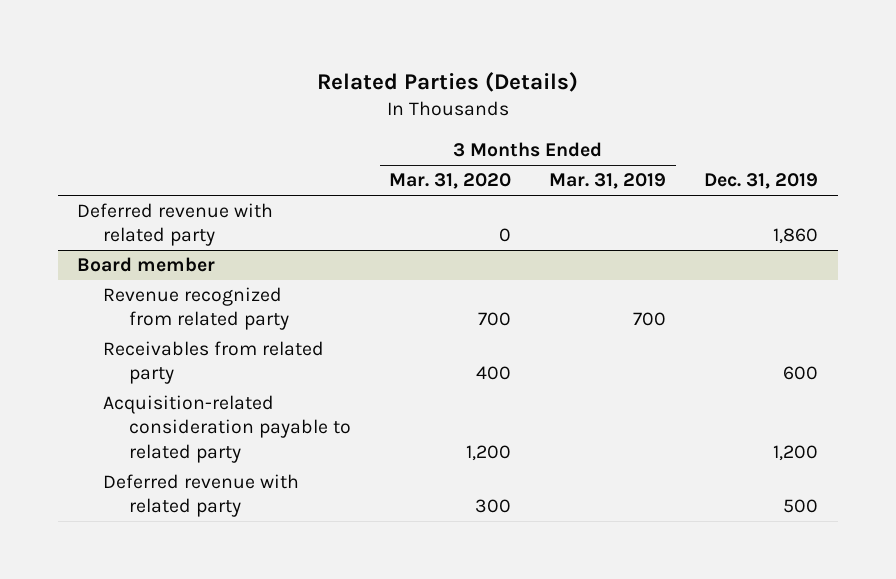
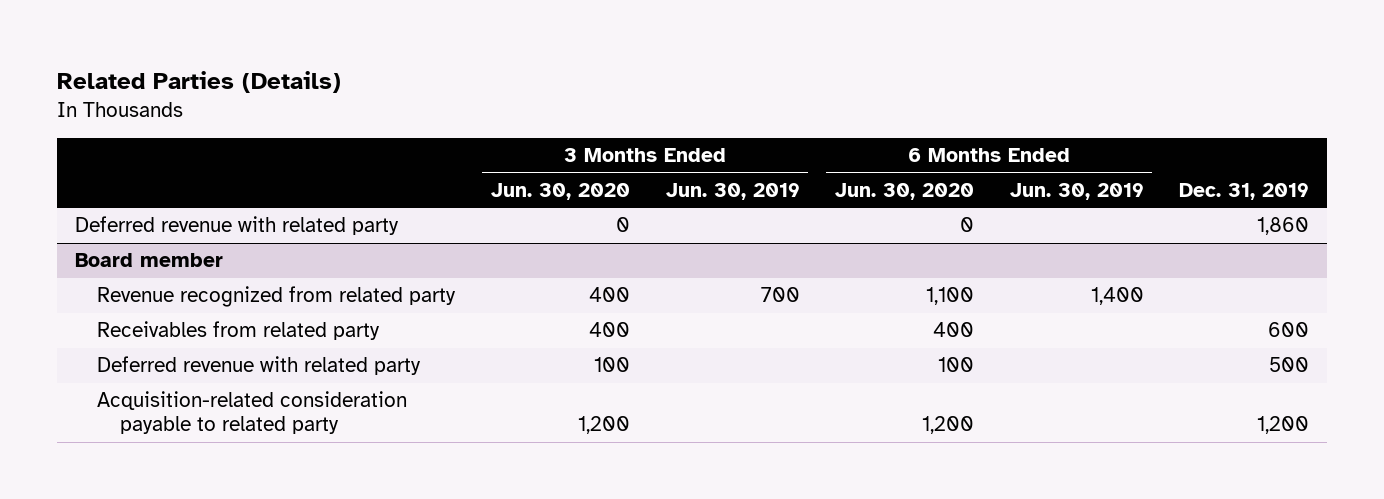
- | 3 Months Ended Mar. 31, 2020 | 3 Months Ended Mar. 31, 2019 | Dec. 31, 2019
+ | 3 Months Ended Jun. 30, 2020 | 3 Months Ended Jun. 30, 2019 | 6 Months Ended Jun. 30, 2020 | 6 Months Ended Jun. 30, 2019 | Dec. 31, 2019
@ Board member
moved down: Acquisition-related consideration payable to related party | 1,200 | | 1,200 | | 1,200

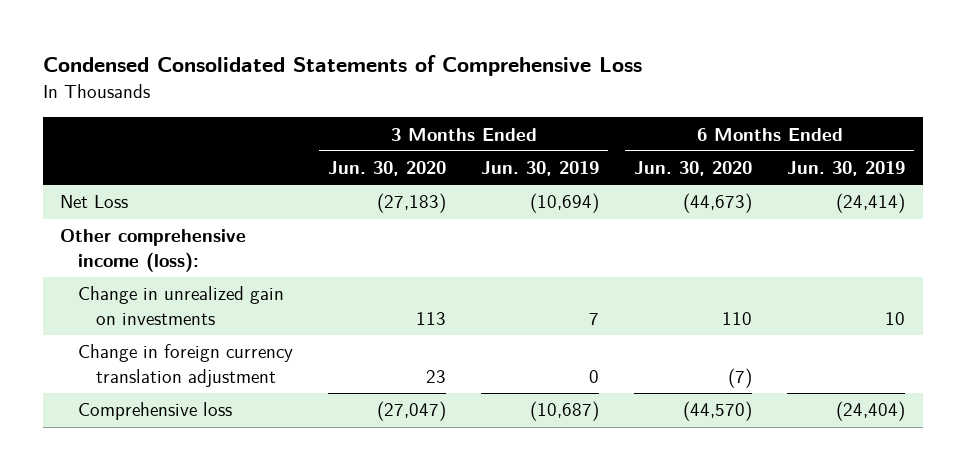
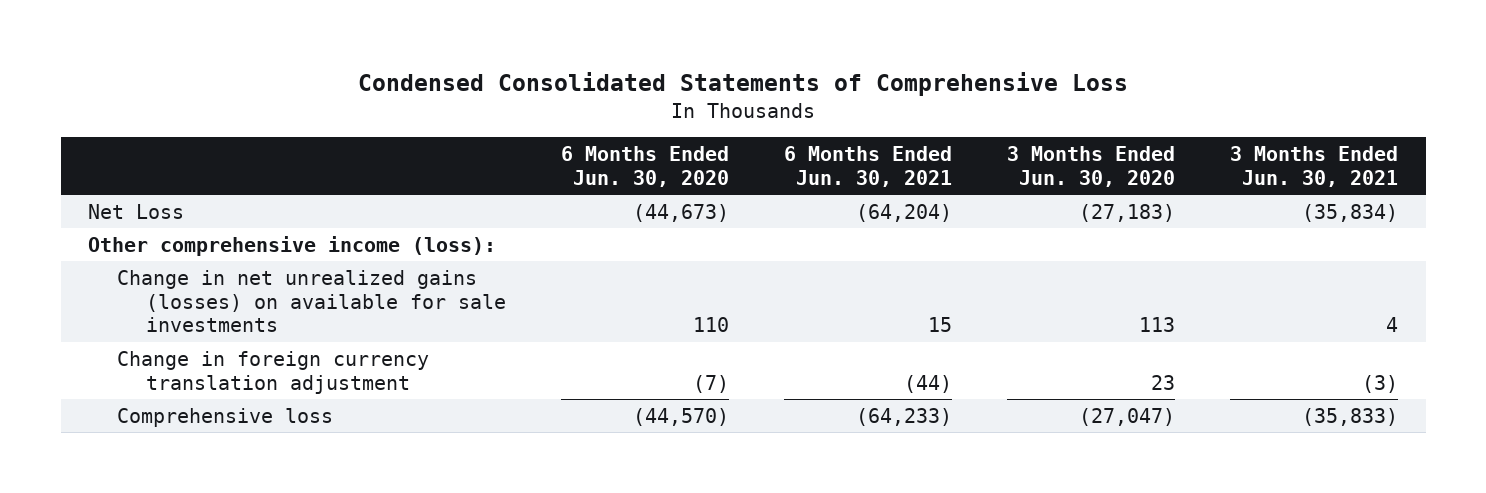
- | 3 Months Ended Jun. 30, 2020 | 3 Months Ended Jun. 30, 2019 | 6 Months Ended Jun. 30, 2020 | 6 Months Ended Jun. 30, 2019
+ | 6 Months Ended Jun. 30, 2020 | 6 Months Ended Jun. 30, 2021 | 3 Months Ended Jun. 30, 2020 | 3 Months Ended Jun. 30, 2021
- Change in unrealized gain on investments | 113 | 7 | 110 | 10
+ Change in net unrealized gains (losses) on available for sale investments | 110 | 15 | 113 | 4

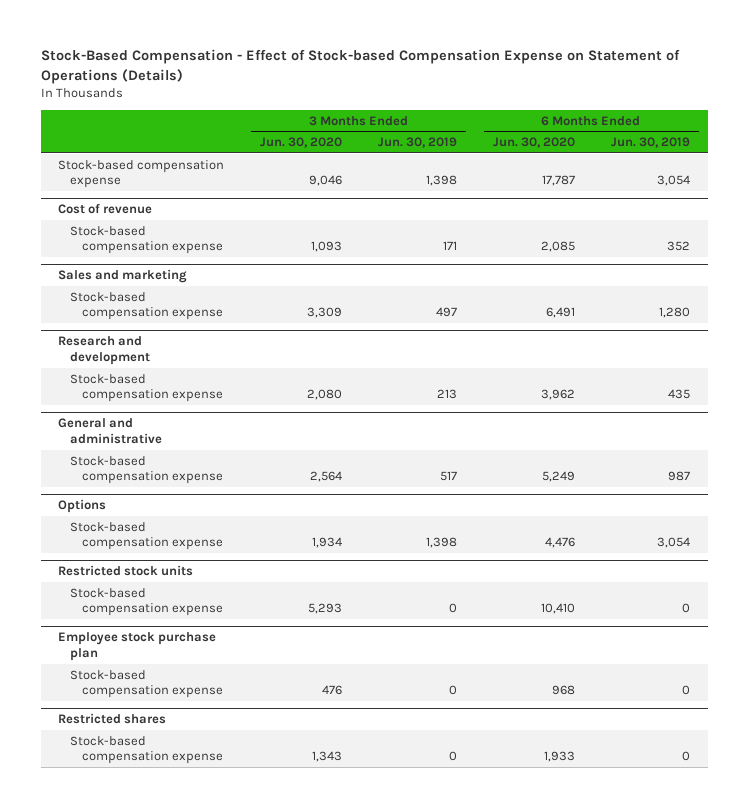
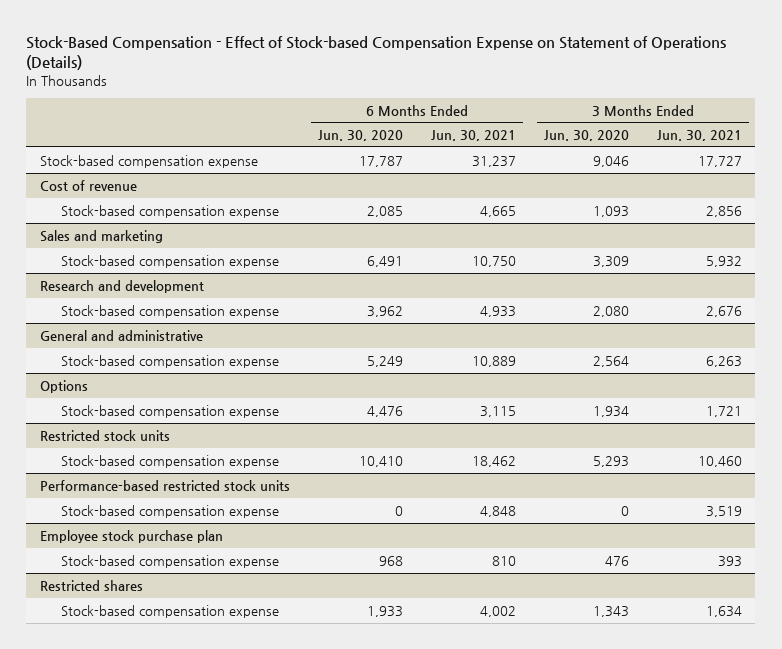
- | 3 Months Ended Jun. 30, 2020 | 3 Months Ended Jun. 30, 2019 | 6 Months Ended Jun. 30, 2020 | 6 Months Ended Jun. 30, 2019
+ | 6 Months Ended Jun. 30, 2020 | 6 Months Ended Jun. 30, 2021 | 3 Months Ended Jun. 30, 2020 | 3 Months Ended Jun. 30, 2021
+ Performance-based restricted stock units
+ Stock-based compensation expense | 0 | 4,848 | 0 | 3,519

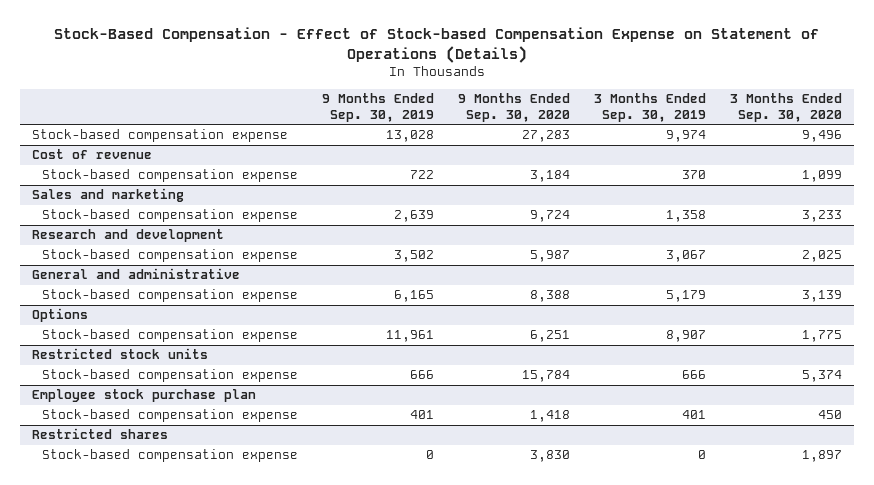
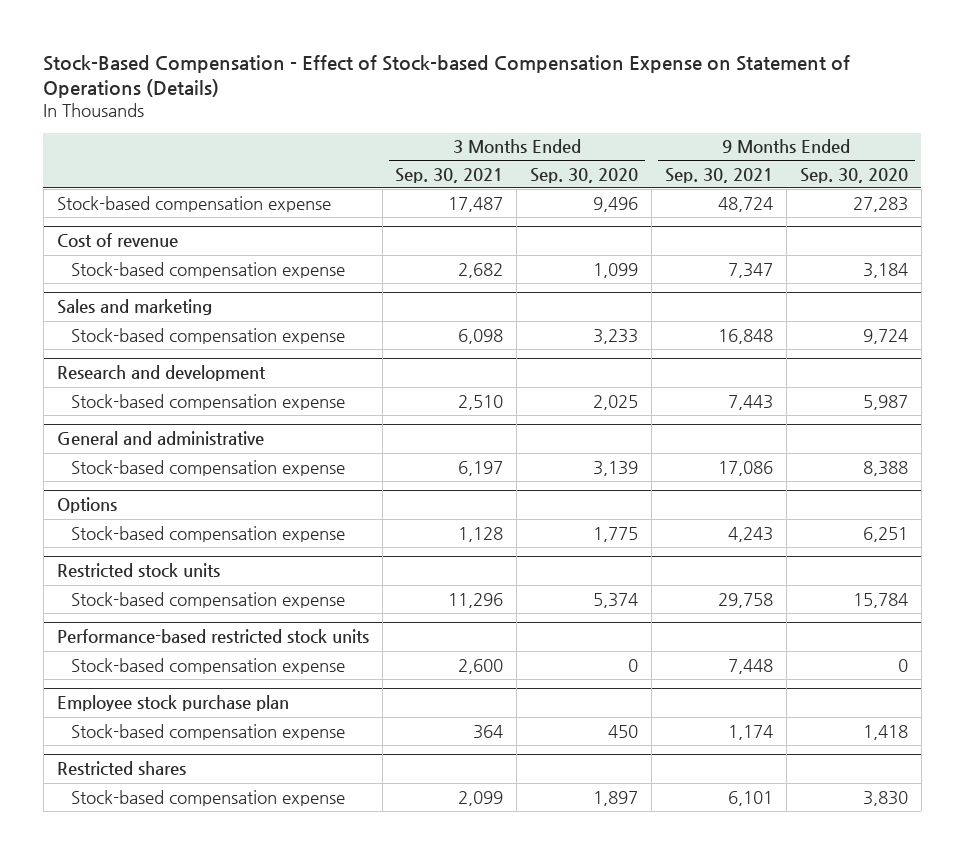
- | 9 Months Ended Sep. 30, 2019 | 9 Months Ended Sep. 30, 2020 | 3 Months Ended Sep. 30, 2019 | 3 Months Ended Sep. 30, 2020
+ | 3 Months Ended Sep. 30, 2021 | 3 Months Ended Sep. 30, 2020 | 9 Months Ended Sep. 30, 2021 | 9 Months Ended Sep. 30, 2020
+ Performance-based restricted stock units
+ Stock-based compensation expense | 2,600 | 0 | 7,448 | 0

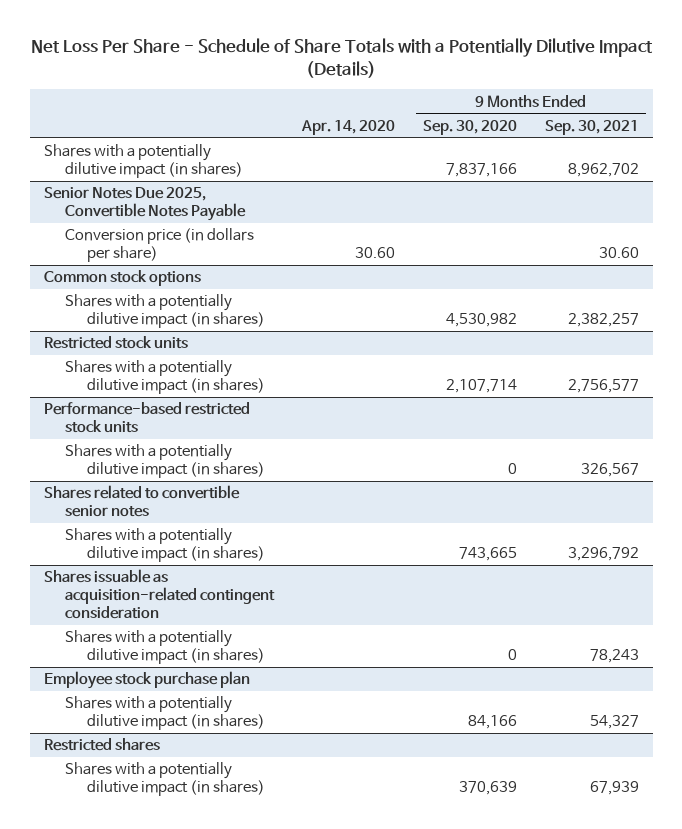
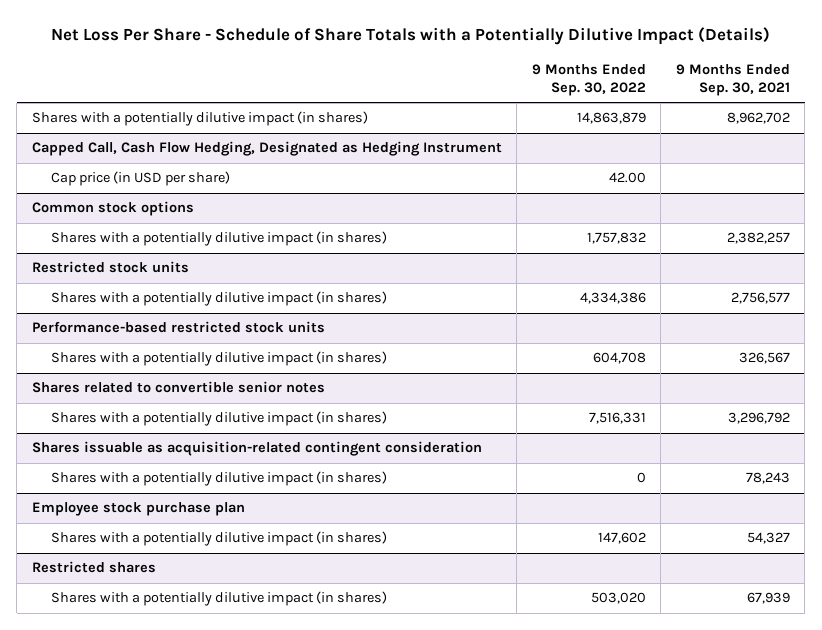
- | Apr. 14, 2020 | 9 Months Ended Sep. 30, 2020 | 9 Months Ended Sep. 30, 2021
+ | 9 Months Ended Sep. 30, 2022 | 9 Months Ended Sep. 30, 2021
- Senior Notes Due 2025, Convertible Notes Payable
- Conversion price (in dollars per share) | 30.60 | | 30.60
+ Capped Call, Cash Flow Hedging, Designated as Hedging Instrument
+ Cap price (in USD per share) | 42.00 |

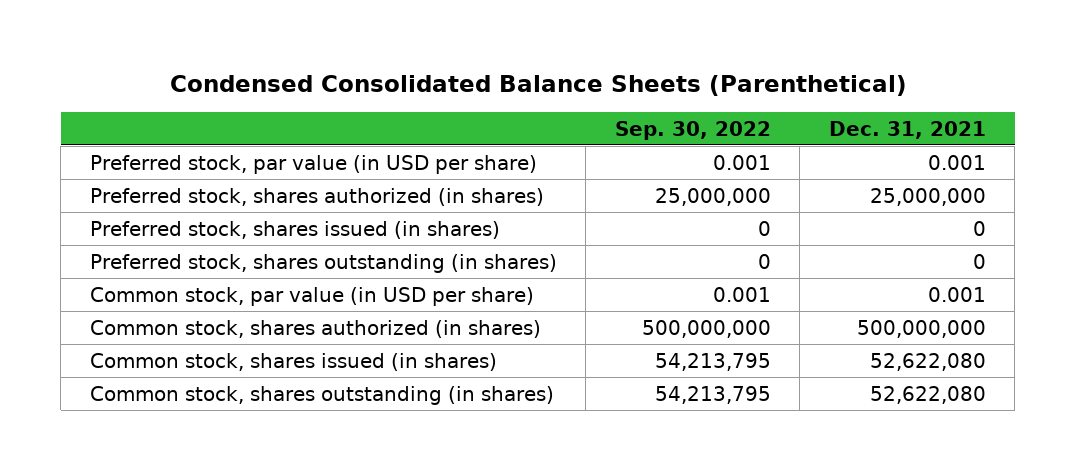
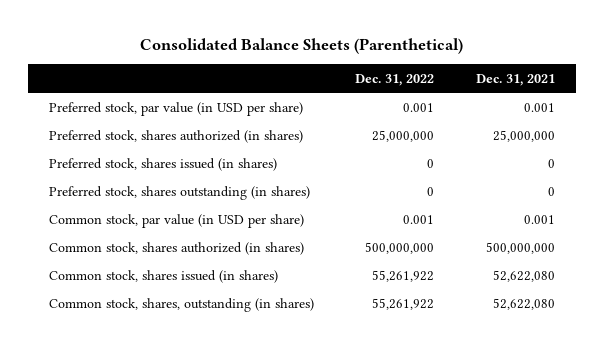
- Condensed Consolidated Balance Sheets (Parenthetical)
+ Consolidated Balance Sheets (Parenthetical)
- | Sep. 30, 2022 | Dec. 31, 2021
+ | Dec. 31, 2022 | Dec. 31, 2021
- Common stock, shares outstanding (in shares) | 54,213,795 | 52,622,080
+ Common stock, shares, outstanding (in shares) | 55,261,922 | 52,622,080

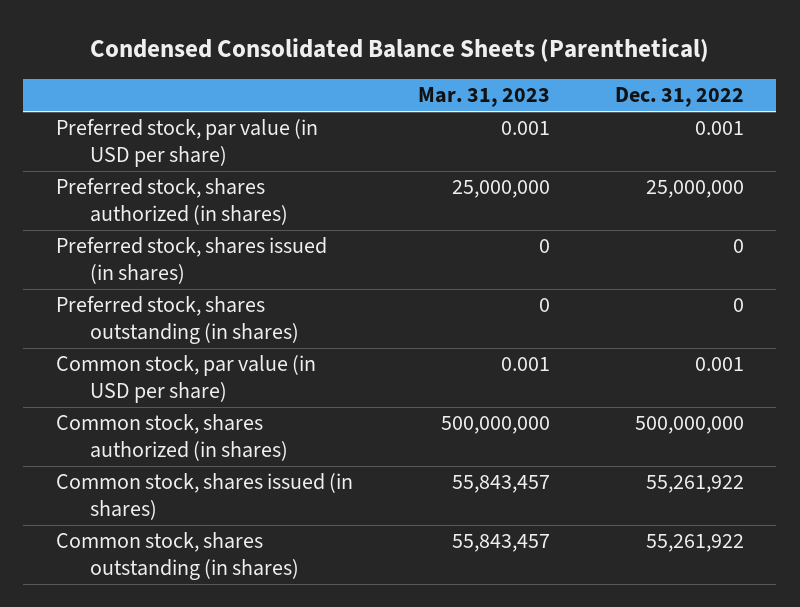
- Consolidated Balance Sheets (Parenthetical)
+ Condensed Consolidated Balance Sheets (Parenthetical)
- | Dec. 31, 2022 | Dec. 31, 2021
+ | Mar. 31, 2023 | Dec. 31, 2022
- Common stock, shares, outstanding (in shares) | 55,261,922 | 52,622,080
+ Common stock, shares outstanding (in shares) | 55,843,457 | 55,261,922

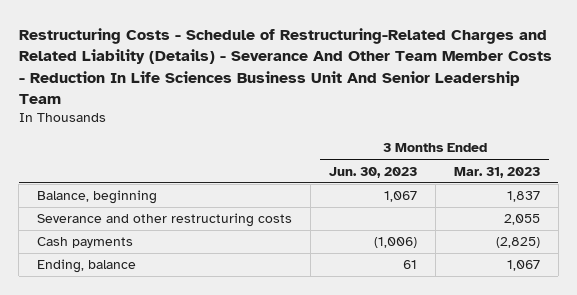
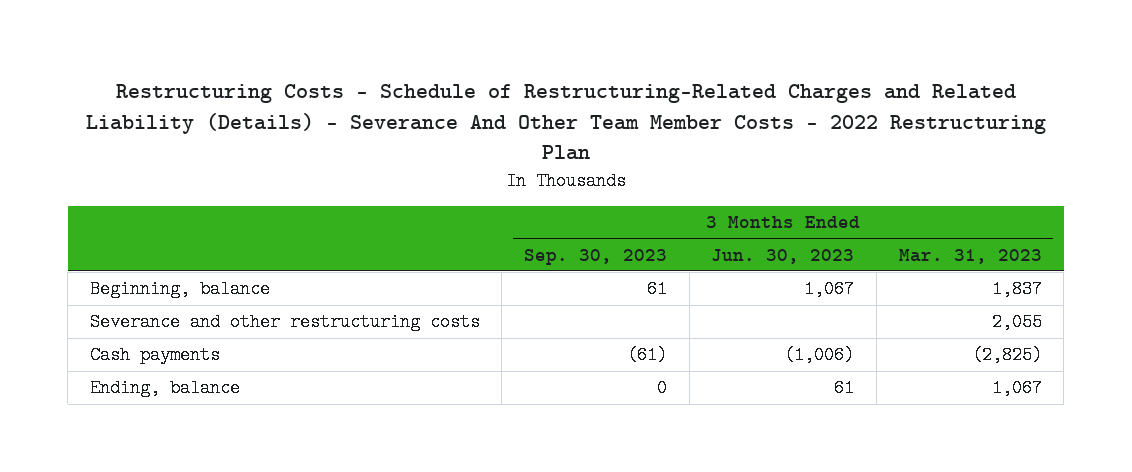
- Restructuring Costs - Schedule of Restructuring-Related Charges and Related Liability (Details) - Severance And Other Team Member Costs - Reduction In Life Sciences Business Unit And Senior Leadership Team
+ Restructuring Costs - Schedule of Restructuring-Related Charges and Related Liability (Details) - Severance And Other Team Member Costs - 2022 Restructuring Plan
- | 3 Months Ended Jun. 30, 2023 | 3 Months Ended Mar. 31, 2023
+ | 3 Months Ended Sep. 30, 2023 | 3 Months Ended Jun. 30, 2023 | 3 Months Ended Mar. 31, 2023
- Balance, beginning | 1,067 | 1,837
+ Beginning, balance | 61 | 1,067 | 1,837

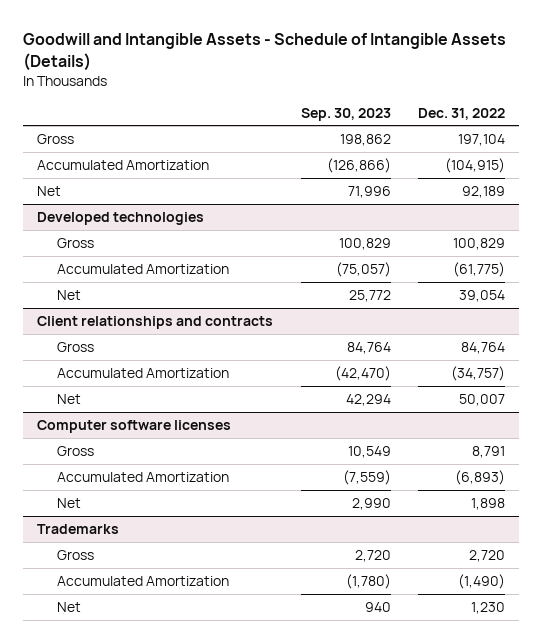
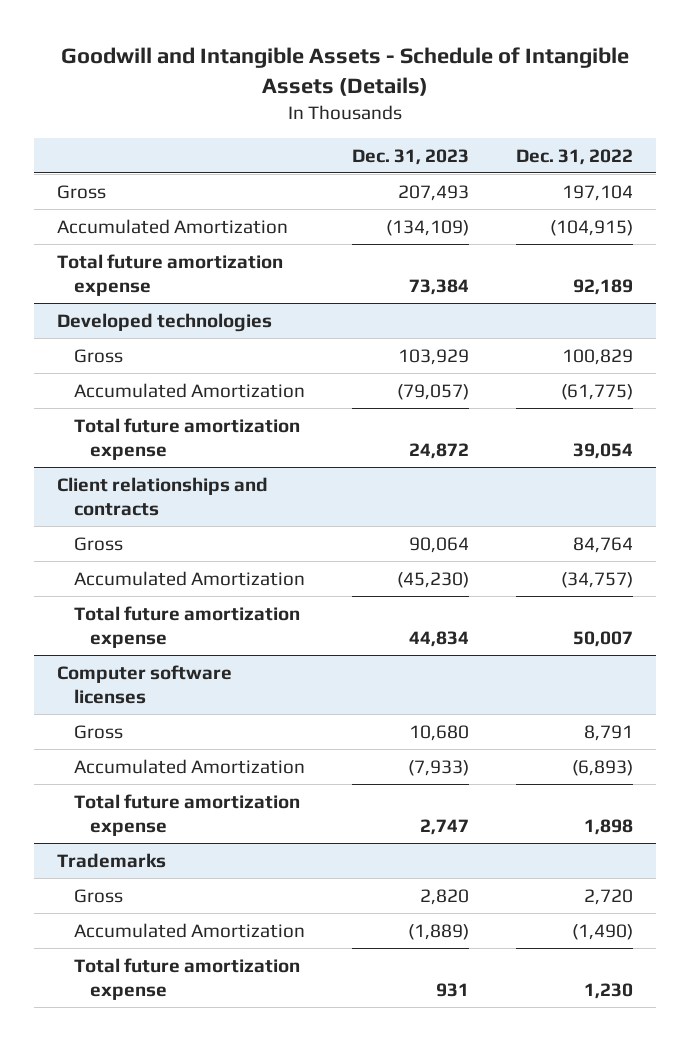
- | Sep. 30, 2023 | Dec. 31, 2022
+ | Dec. 31, 2023 | Dec. 31, 2022
- Net | 71,996 | 92,189
+ Total future amortization expense | 73,384 | 92,189
@ Developed technologies
- Net | 25,772 | 39,054
+ Total future amortization expense | 24,872 | 39,054
@ Client relationships and contracts
- Net | 42,294 | 50,007
+ Total future amortization expense | 44,834 | 50,007
@ Computer software licenses
- Net | 2,990 | 1,898
+ Total future amortization expense | 2,747 | 1,898
@ Trademarks
- Net | 940 | 1,230
+ Total future amortization expense | 931 | 1,230

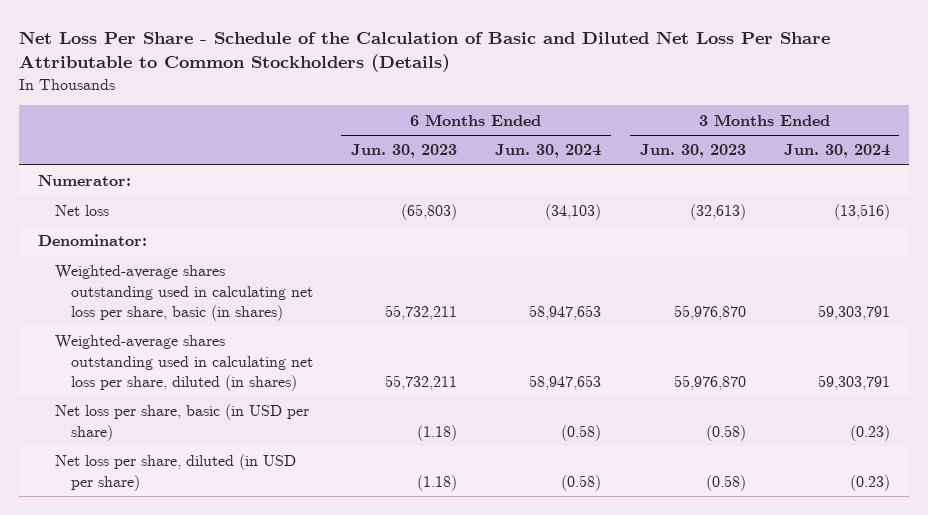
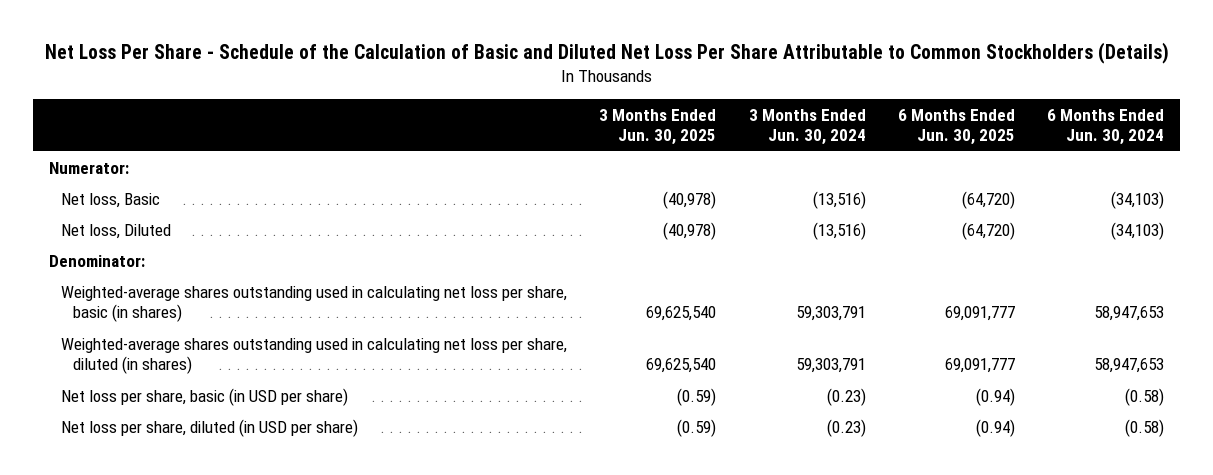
- | 6 Months Ended Jun. 30, 2023 | 6 Months Ended Jun. 30, 2024 | 3 Months Ended Jun. 30, 2023 | 3 Months Ended Jun. 30, 2024
+ | 3 Months Ended Jun. 30, 2025 | 3 Months Ended Jun. 30, 2024 | 6 Months Ended Jun. 30, 2025 | 6 Months Ended Jun. 30, 2024
- Net loss | (65,803) | (34,103) | (32,613) | (13,516)
+ Net loss, Basic | (40,978) | (13,516) | (64,720) | (34,103)
+ Net loss, Diluted | (40,978) | (13,516) | (64,720) | (34,103)

